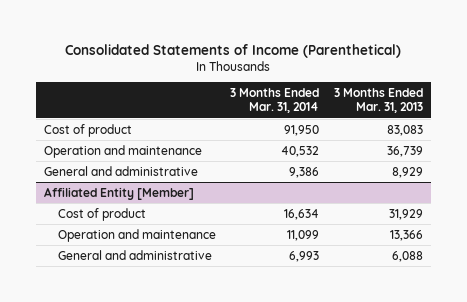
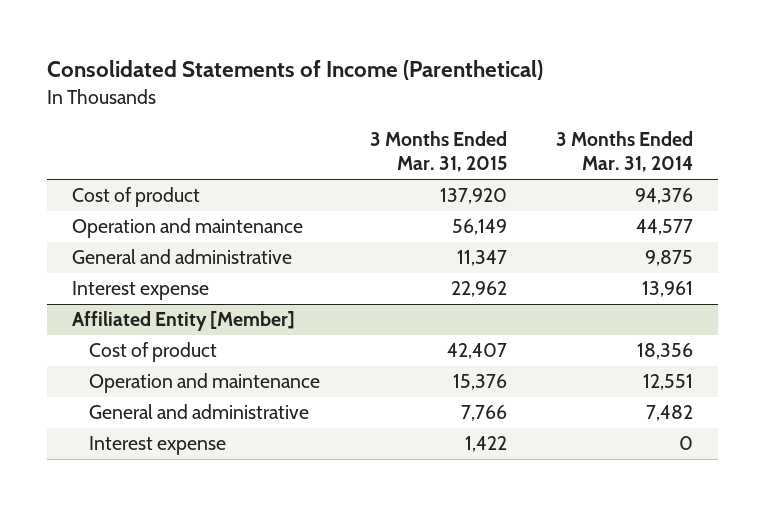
- | 3 Months Ended Mar. 31, 2014 | 3 Months Ended Mar. 31, 2013
+ | 3 Months Ended Mar. 31, 2015 | 3 Months Ended Mar. 31, 2014
- Cost of product | 91,950 | 83,083
- Operation and maintenance | 40,532 | 36,739
- General and administrative | 9,386 | 8,929
+ Cost of product | 137,920 | 94,376
+ Operation and maintenance | 56,149 | 44,577
+ General and administrative | 11,347 | 9,875
+ Interest expense | 22,962 | 13,961
@ Affiliated Entity [Member]
- Cost of product | 16,634 | 31,929
- Operation and maintenance | 11,099 | 13,366
- General and administrative | 6,993 | 6,088
+ Cost of product | 42,407 | 18,356
+ Operation and maintenance | 15,376 | 12,551
+ General and administrative | 7,766 | 7,482
+ Interest expense | 1,422 | 0

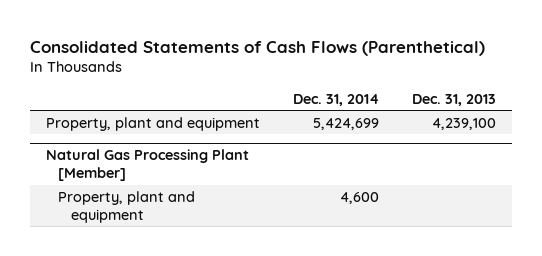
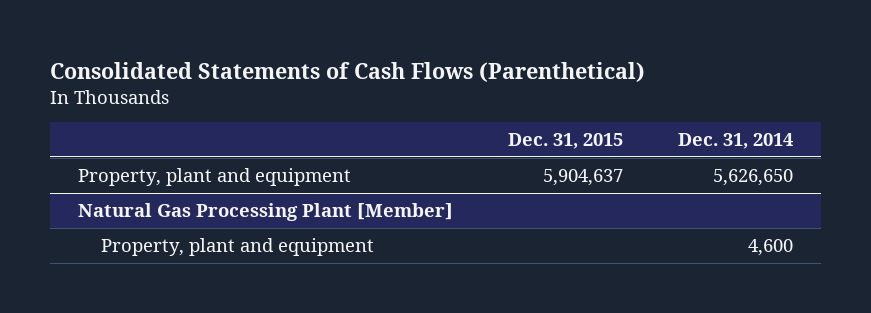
- | Dec. 31, 2014 | Dec. 31, 2013
+ | Dec. 31, 2015 | Dec. 31, 2014
- Property, plant and equipment | 5,424,699 | 4,239,100
+ Property, plant and equipment | 5,904,637 | 5,626,650

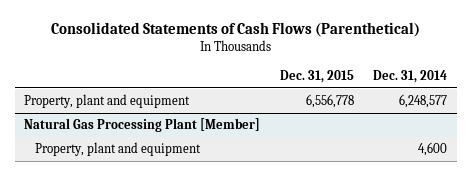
- Property, plant and equipment | 5,904,637 | 5,626,650
+ Property, plant and equipment | 6,556,778 | 6,248,577

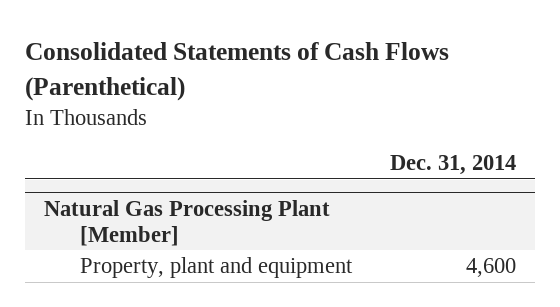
- | Dec. 31, 2015 | Dec. 31, 2014
+ | Dec. 31, 2014
- Property, plant and equipment | 6,556,778 | 6,248,577

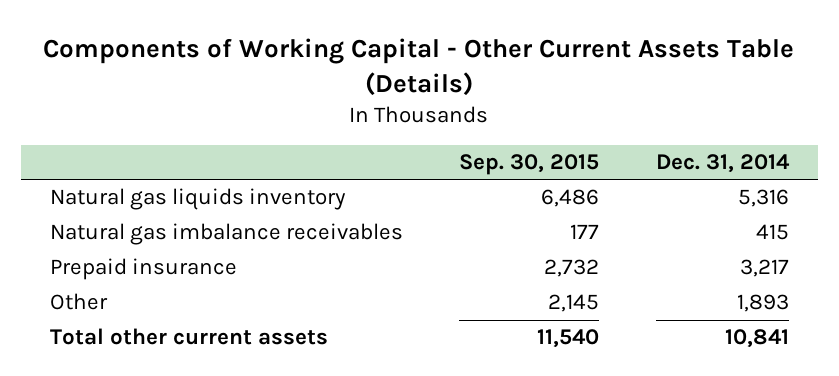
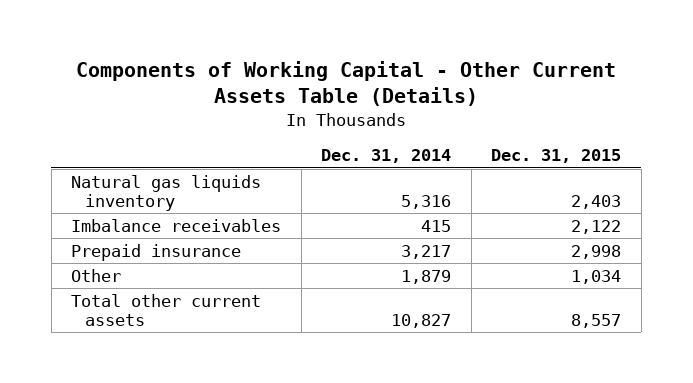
- | Sep. 30, 2015 | Dec. 31, 2014
+ | Dec. 31, 2014 | Dec. 31, 2015
- Natural gas imbalance receivables | 177 | 415
+ Imbalance receivables | 415 | 2,122
- Other | 2,145 | 1,893
- Total other current assets | 11,540 | 10,841
+ Other | 1,879 | 1,034
+ Total other current assets | 10,827 | 8,557

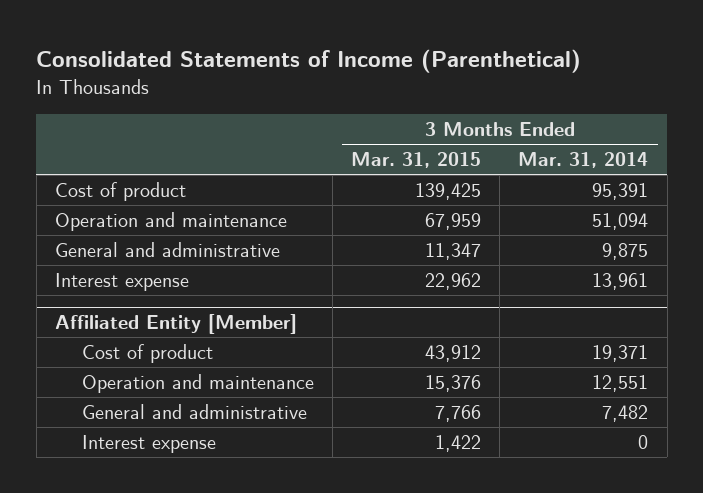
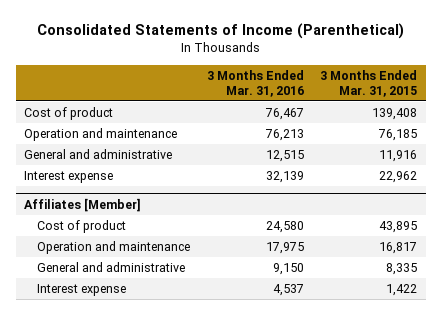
- | 3 Months Ended Mar. 31, 2015 | 3 Months Ended Mar. 31, 2014
+ | 3 Months Ended Mar. 31, 2016 | 3 Months Ended Mar. 31, 2015
- Cost of product | 139,425 | 95,391
- Operation and maintenance | 67,959 | 51,094
- General and administrative | 11,347 | 9,875
+ Cost of product | 76,467 | 139,408
+ Operation and maintenance | 76,213 | 76,185
+ General and administrative | 12,515 | 11,916
- Affiliated Entity [Member]
- Cost of product | 43,912 | 19,371
- Operation and maintenance | 15,376 | 12,551
- General and administrative | 7,766 | 7,482
+ Affiliates [Member]
+ Cost of product | 24,580 | 43,895
+ Operation and maintenance | 17,975 | 16,817
+ General and administrative | 9,150 | 8,335

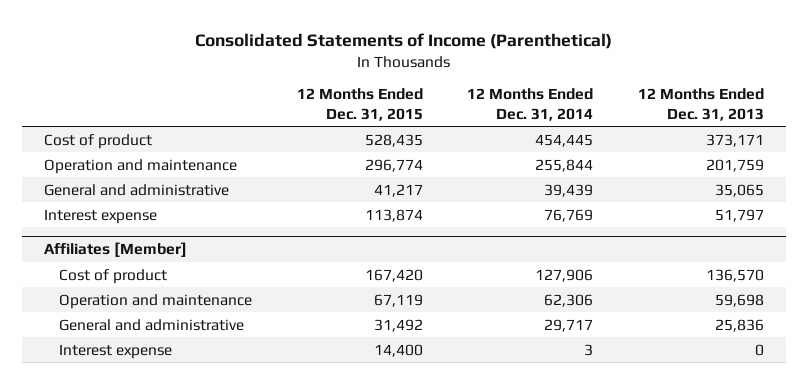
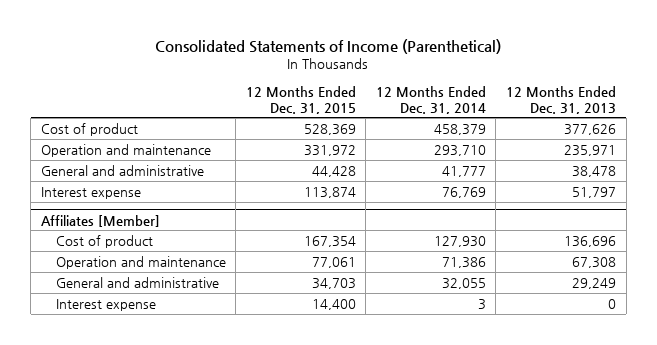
- Cost of product | 528,435 | 454,445 | 373,171
- Operation and maintenance | 296,774 | 255,844 | 201,759
- General and administrative | 41,217 | 39,439 | 35,065
+ Cost of product | 528,369 | 458,379 | 377,626
+ Operation and maintenance | 331,972 | 293,710 | 235,971
+ General and administrative | 44,428 | 41,777 | 38,478
@ Affiliates [Member]
- Cost of product | 167,420 | 127,906 | 136,570
- Operation and maintenance | 67,119 | 62,306 | 59,698
- General and administrative | 31,492 | 29,717 | 25,836
+ Cost of product | 167,354 | 127,930 | 136,696
+ Operation and maintenance | 77,061 | 71,386 | 67,308
+ General and administrative | 34,703 | 32,055 | 29,249

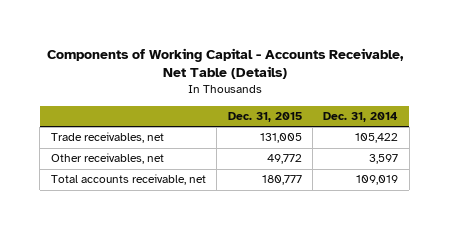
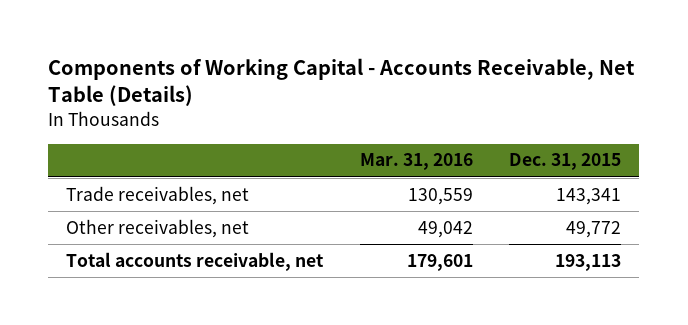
- | Dec. 31, 2015 | Dec. 31, 2014
+ | Mar. 31, 2016 | Dec. 31, 2015
- Trade receivables, net | 131,005 | 105,422
+ Trade receivables, net | 130,559 | 143,341
- Total accounts receivable, net | 180,777 | 109,019
+ Total accounts receivable, net | 179,601 | 193,113

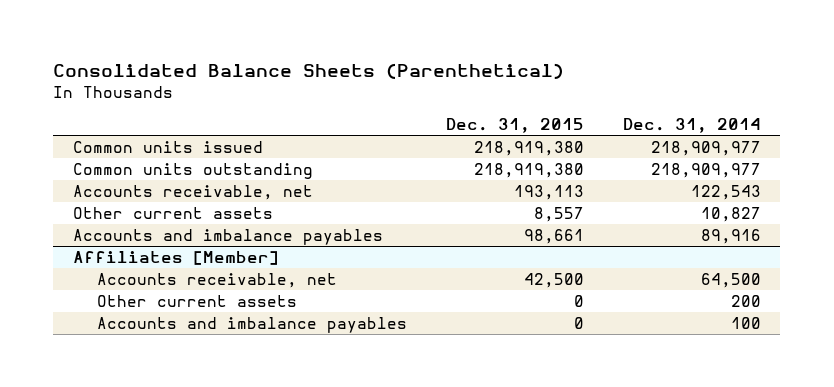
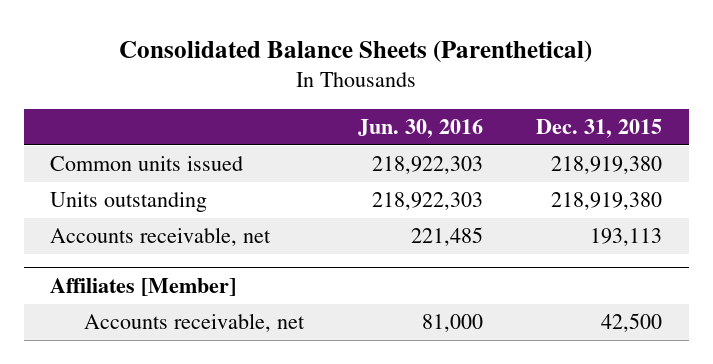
- | Dec. 31, 2015 | Dec. 31, 2014
+ | Jun. 30, 2016 | Dec. 31, 2015
- Common units outstanding | 218,919,380 | 218,909,977
+ Units outstanding | 218,922,303 | 218,919,380
- Other current assets | 8,557 | 10,827
- Accounts and imbalance payables | 98,661 | 89,916
@ Affiliates [Member]
- Other current assets | 0 | 200
- Accounts and imbalance payables | 0 | 100

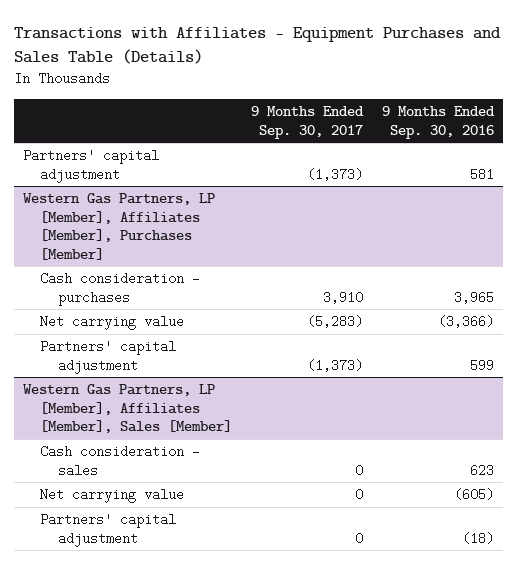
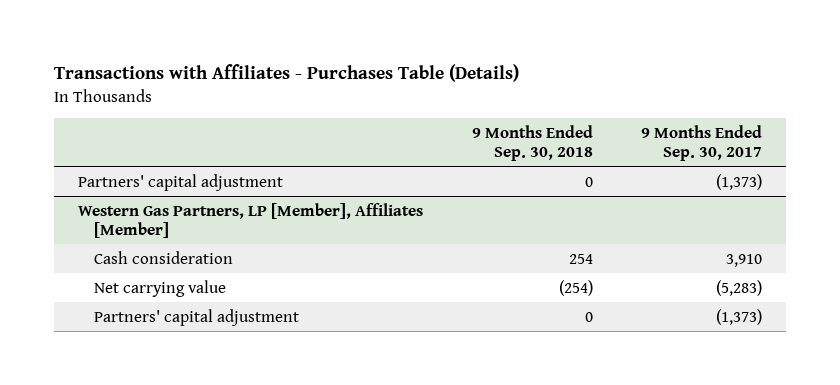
- Transactions with Affiliates - Equipment Purchases and Sales Table (Details)
+ Transactions with Affiliates - Purchases Table (Details)
- | 9 Months Ended Sep. 30, 2017 | 9 Months Ended Sep. 30, 2016
+ | 9 Months Ended Sep. 30, 2018 | 9 Months Ended Sep. 30, 2017
- Western Gas Partners, LP [Member], Affiliates [Member], Purchases [Member]
- Cash consideration - purchases | 3,910 | 3,965
+ Western Gas Partners, LP [Member], Affiliates [Member]
+ Cash consideration | 254 | 3,910
- Western Gas Partners, LP [Member], Affiliates [Member], Sales [Member]
- Cash consideration - sales | 0 | 623
- Net carrying value | 0 | (605)
- Partners' capital adjustment | 0 | (18)

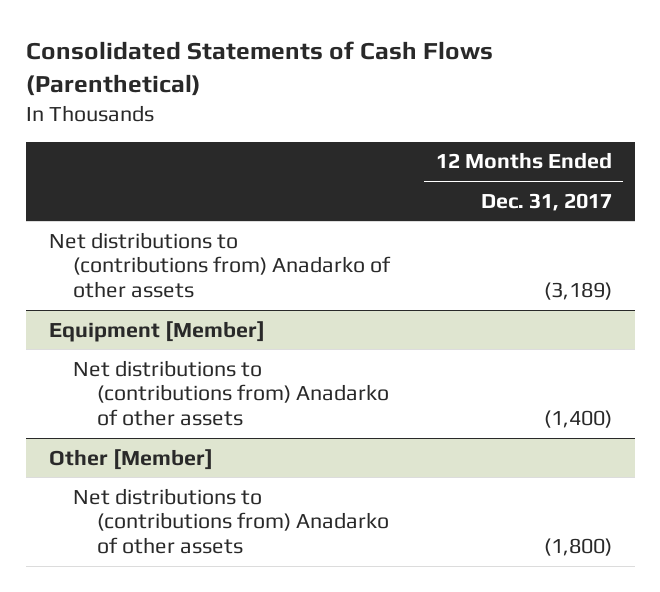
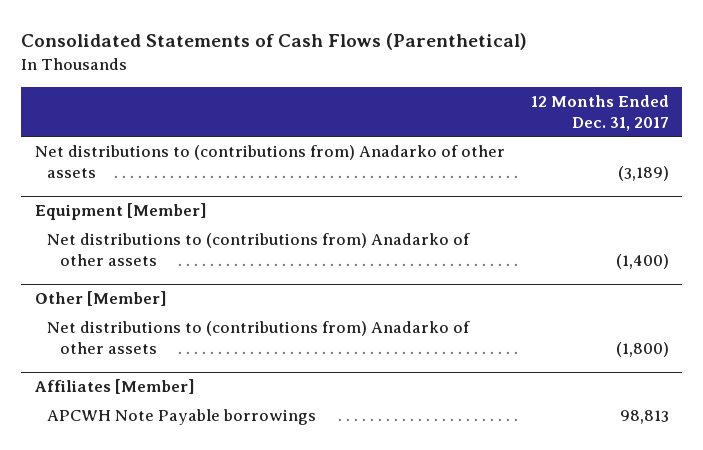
+ Affiliates [Member]
+ APCWH Note Payable borrowings | 98,813

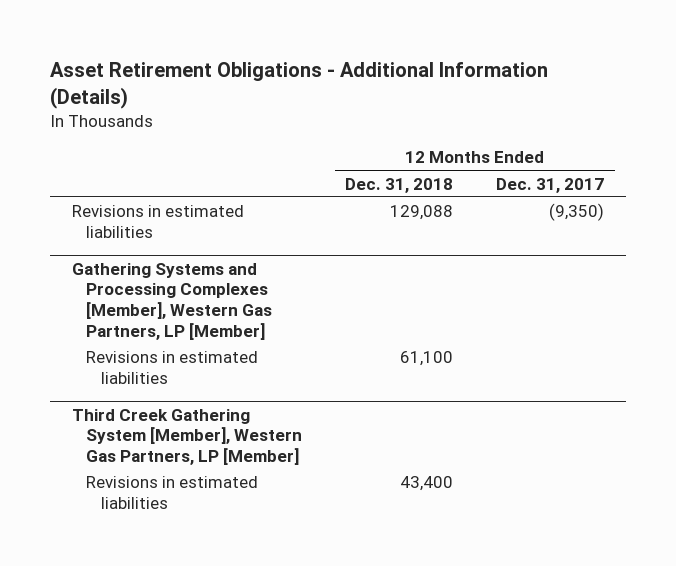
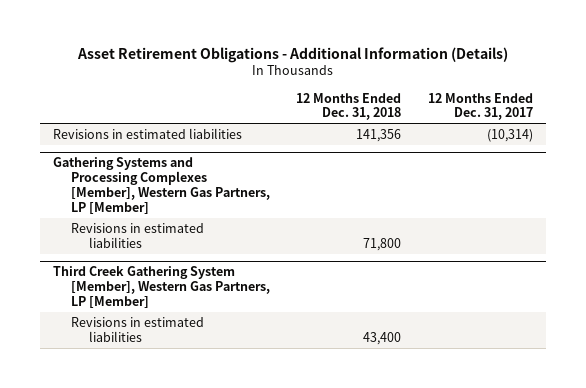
- Revisions in estimated liabilities | 129,088 | (9,350)
+ Revisions in estimated liabilities | 141,356 | (10,314)
@ Gathering Systems and Processing Complexes [Member], Western Gas Partners, LP [Member]
- Revisions in estimated liabilities | 61,100 |
+ Revisions in estimated liabilities | 71,800 |

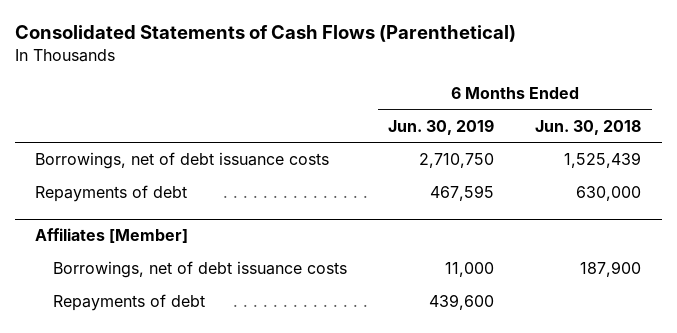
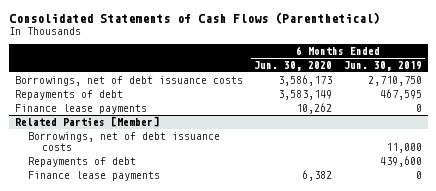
- | 6 Months Ended Jun. 30, 2019 | 6 Months Ended Jun. 30, 2018
+ | 6 Months Ended Jun. 30, 2020 | 6 Months Ended Jun. 30, 2019
- Affiliates [Member]
+ Finance lease payments | 10,262 | 0
+ Related Parties [Member]
+ Finance lease payments | 6,382 | 0

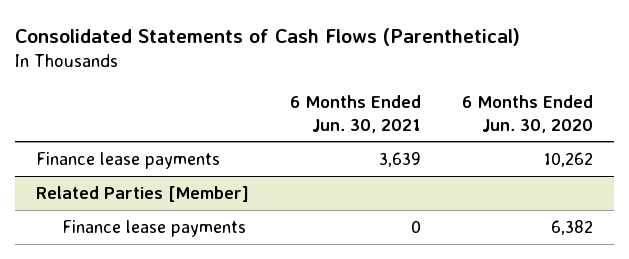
- | 6 Months Ended Jun. 30, 2020 | 6 Months Ended Jun. 30, 2019
+ | 6 Months Ended Jun. 30, 2021 | 6 Months Ended Jun. 30, 2020
- Borrowings, net of debt issuance costs | 3,586,173 | 2,710,750
- Repayments of debt | 3,583,149 | 467,595
@ Related Parties [Member]
- Borrowings, net of debt issuance costs | | 11,000
- Repayments of debt | | 439,600

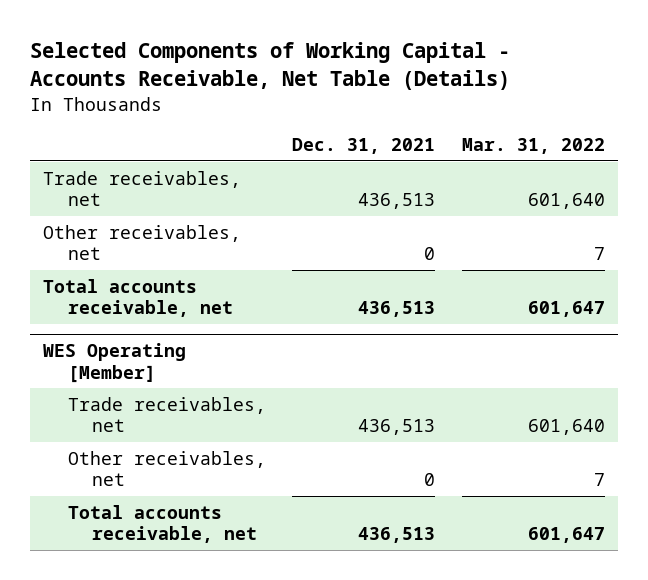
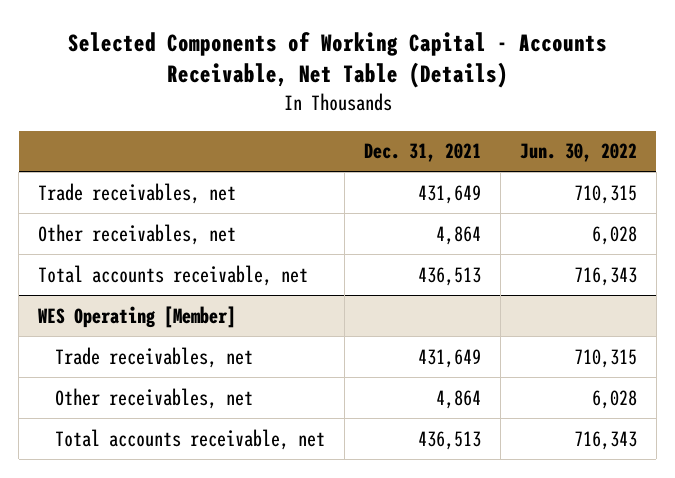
- | Dec. 31, 2021 | Mar. 31, 2022
+ | Dec. 31, 2021 | Jun. 30, 2022
- Trade receivables, net | 436,513 | 601,640
- Other receivables, net | 0 | 7
+ Trade receivables, net | 431,649 | 710,315
+ Other receivables, net | 4,864 | 6,028
@ WES Operating [Member]
- Trade receivables, net | 436,513 | 601,640
- Other receivables, net | 0 | 7
+ Trade receivables, net | 431,649 | 710,315
+ Other receivables, net | 4,864 | 6,028

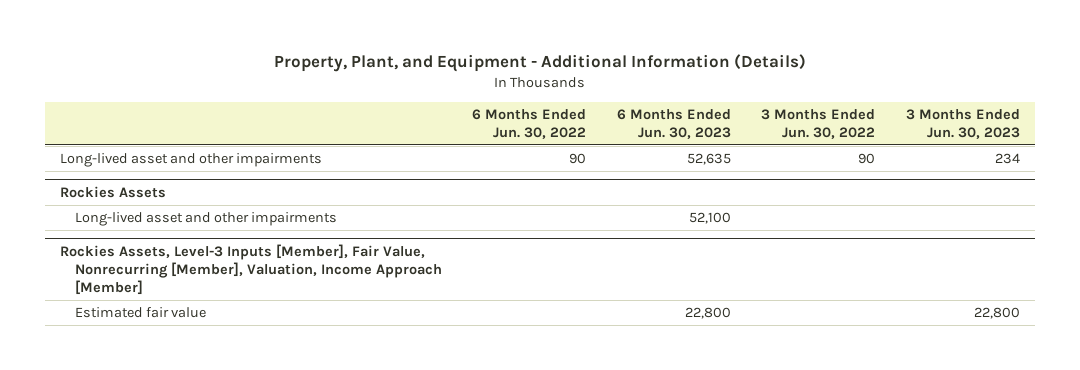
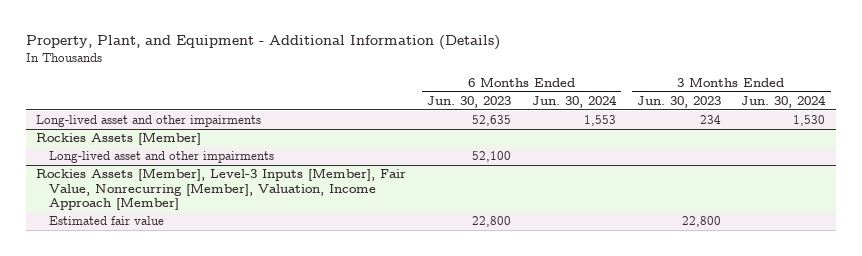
- | 6 Months Ended Jun. 30, 2022 | 6 Months Ended Jun. 30, 2023 | 3 Months Ended Jun. 30, 2022 | 3 Months Ended Jun. 30, 2023
+ | 6 Months Ended Jun. 30, 2023 | 6 Months Ended Jun. 30, 2024 | 3 Months Ended Jun. 30, 2023 | 3 Months Ended Jun. 30, 2024
- Rockies Assets
+ Rockies Assets [Member]
- Rockies Assets, Level-3 Inputs [Member], Fair Value, Nonrecurring [Member], Valuation, Income Approach [Member]
+ Rockies Assets [Member], Level-3 Inputs [Member], Fair Value, Nonrecurring [Member], Valuation, Income Approach [Member]

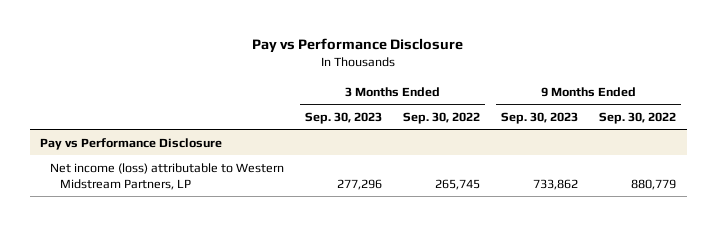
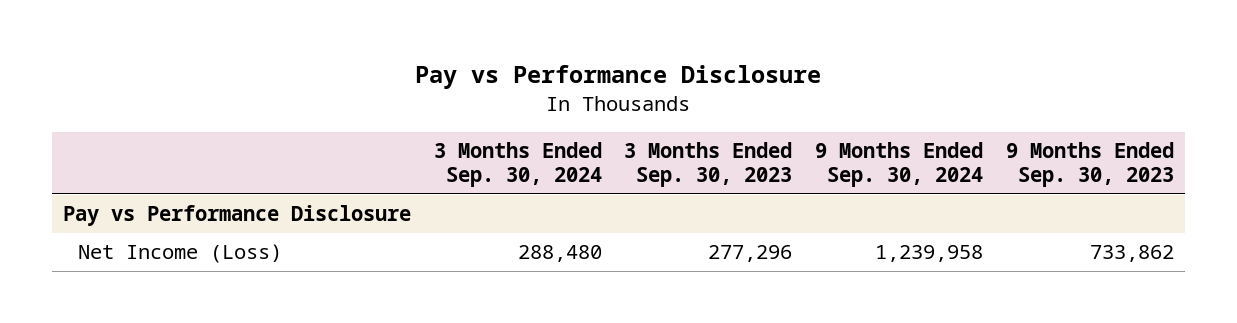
- | 3 Months Ended Sep. 30, 2023 | 3 Months Ended Sep. 30, 2022 | 9 Months Ended Sep. 30, 2023 | 9 Months Ended Sep. 30, 2022
+ | 3 Months Ended Sep. 30, 2024 | 3 Months Ended Sep. 30, 2023 | 9 Months Ended Sep. 30, 2024 | 9 Months Ended Sep. 30, 2023
- Net income (loss) attributable to Western Midstream Partners, LP | 277,296 | 265,745 | 733,862 | 880,779
+ Net Income (Loss) | 288,480 | 277,296 | 1,239,958 | 733,862

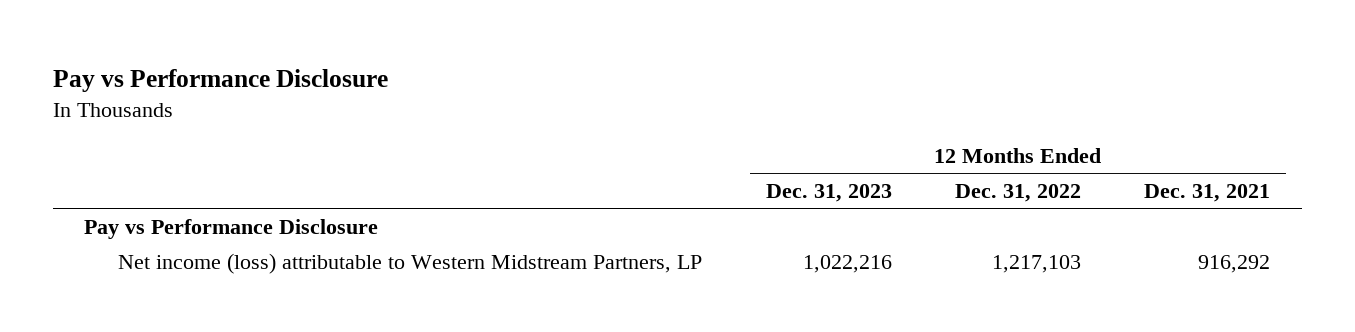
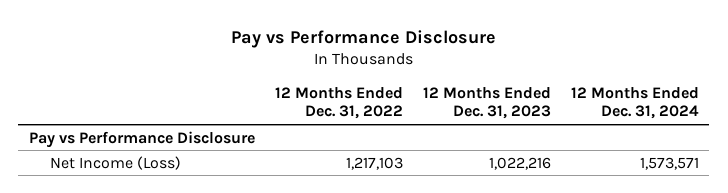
- | 12 Months Ended Dec. 31, 2023 | 12 Months Ended Dec. 31, 2022 | 12 Months Ended Dec. 31, 2021
+ | 12 Months Ended Dec. 31, 2022 | 12 Months Ended Dec. 31, 2023 | 12 Months Ended Dec. 31, 2024
- Net income (loss) attributable to Western Midstream Partners, LP | 1,022,216 | 1,217,103 | 916,292
+ Net Income (Loss) | 1,217,103 | 1,022,216 | 1,573,571

